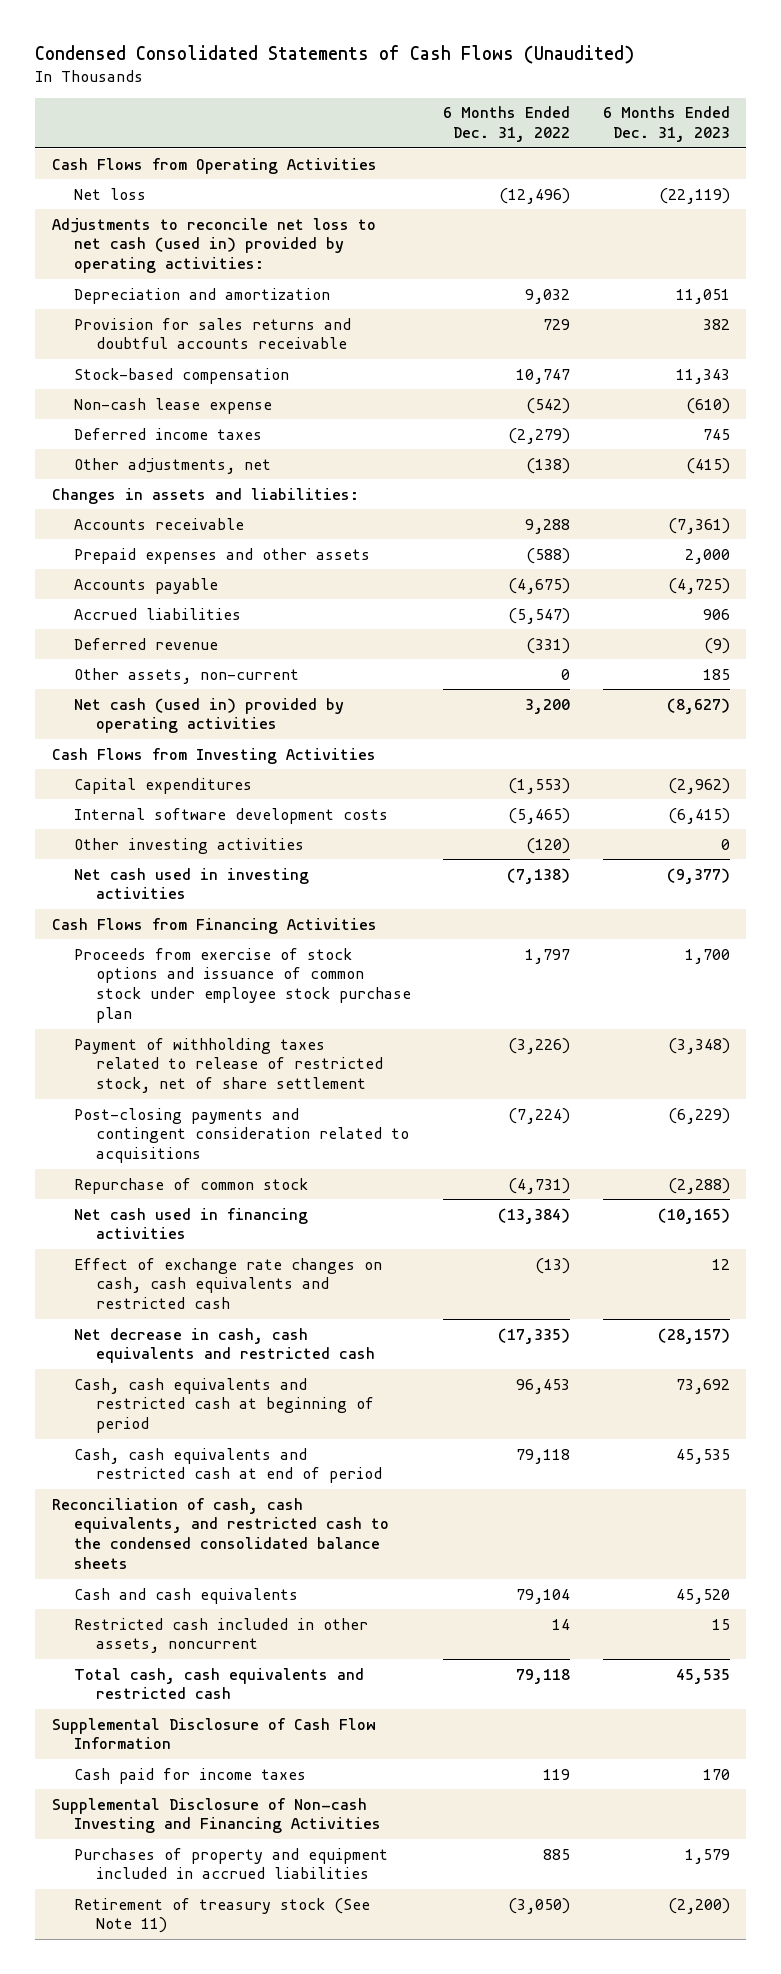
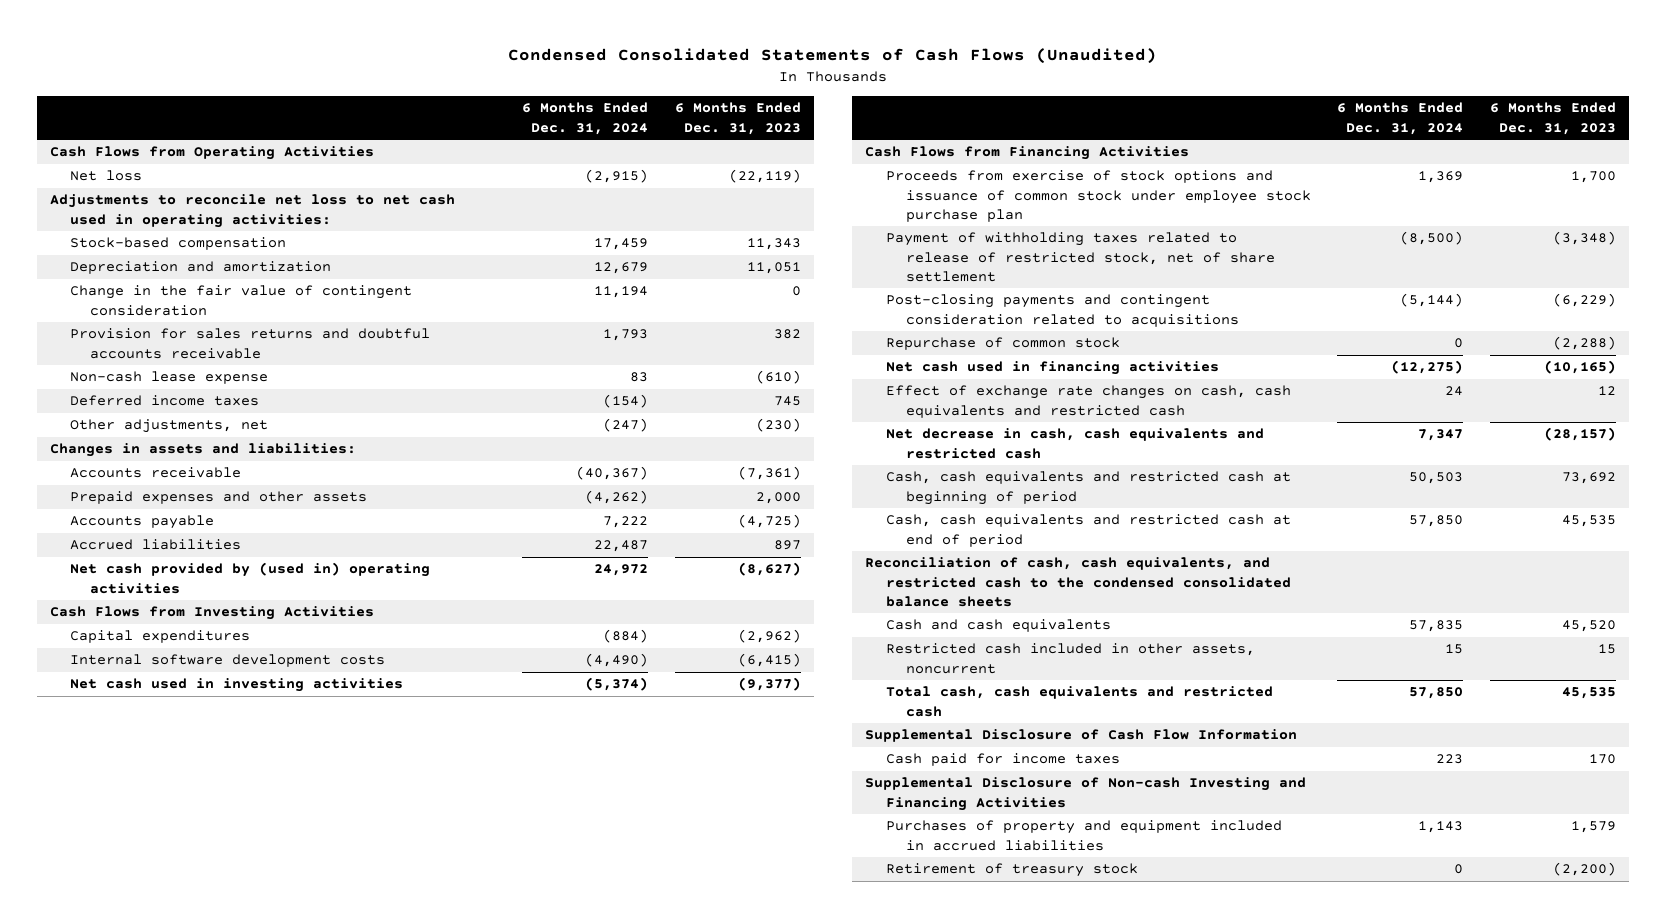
- | 6 Months Ended Dec. 31, 2022 | 6 Months Ended Dec. 31, 2023
+ | 6 Months Ended Dec. 31, 2024 | 6 Months Ended Dec. 31, 2023
- Adjustments to reconcile net loss to net cash (used in) provided by operating activities:
+ Adjustments to reconcile net loss to net cash used in operating activities:
moved up: Stock-based compensation | 17,459 | 11,343
+ Change in the fair value of contingent consideration | 11,194 | 0
- Other adjustments, net | (138) | (415)
+ Other adjustments, net | (247) | (230)
- Accrued liabilities | (5,547) | 906
- Deferred revenue | (331) | (9)
- Other assets, non-current | 0 | 185
- Net cash (used in) provided by operating activities | 3,200 | (8,627)
+ Accrued liabilities | 22,487 | 897
+ Net cash provided by (used in) operating activities | 24,972 | (8,627)
- Other investing activities | (120) | 0
- Retirement of treasury stock (See Note 11) | (3,050) | (2,200)
+ Retirement of treasury stock | 0 | (2,200)

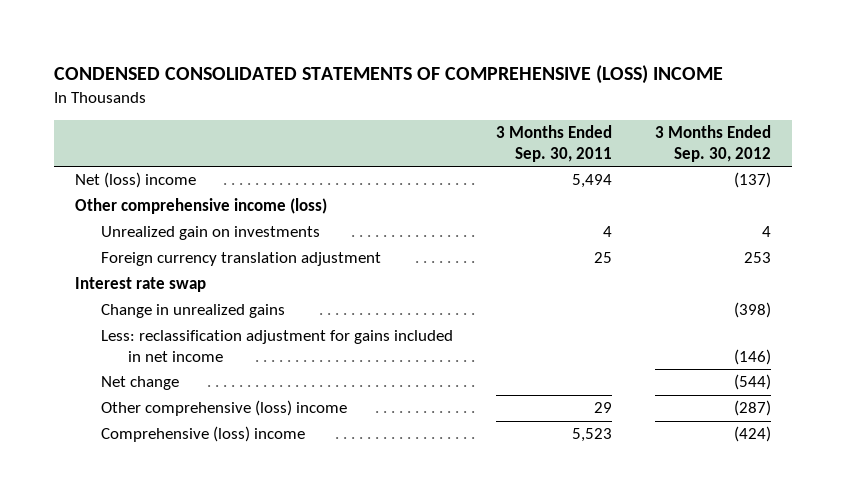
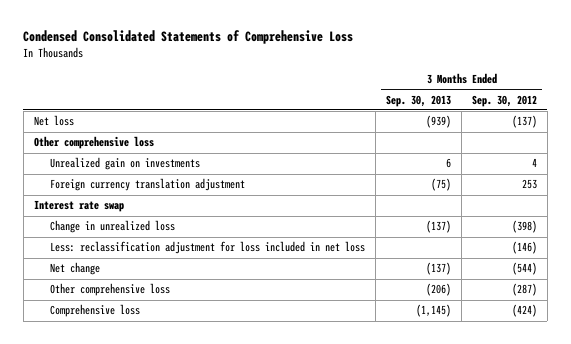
- CONDENSED CONSOLIDATED STATEMENTS OF COMPREHENSIVE (LOSS) INCOME
+ Condensed Consolidated Statements of Comprehensive Loss
- | 3 Months Ended Sep. 30, 2011 | 3 Months Ended Sep. 30, 2012
+ | 3 Months Ended Sep. 30, 2013 | 3 Months Ended Sep. 30, 2012
- Net (loss) income | 5,494 | (137)
- Other comprehensive income (loss)
+ Net loss | (939) | (137)
+ Other comprehensive loss
- Change in unrealized gains | | (398)
- Less: reclassification adjustment for gains included in net income | | (146)
+ Change in unrealized loss | (137) | (398)
+ Less: reclassification adjustment for loss included in net loss | | (146)
- Other comprehensive (loss) income | 29 | (287)
- Comprehensive (loss) income | 5,523 | (424)
+ Other comprehensive loss | (206) | (287)
+ Comprehensive loss | (1,145) | (424)

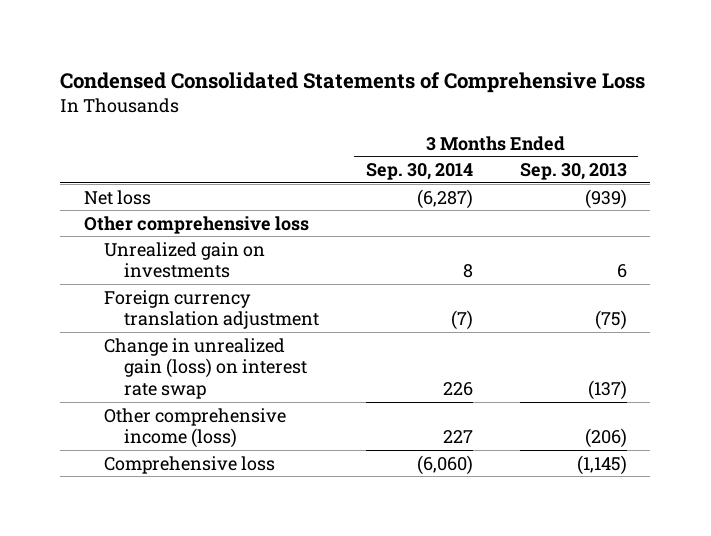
- | 3 Months Ended Sep. 30, 2013 | 3 Months Ended Sep. 30, 2012
+ | 3 Months Ended Sep. 30, 2014 | 3 Months Ended Sep. 30, 2013
- Interest rate swap
- Change in unrealized loss | (137) | (398)
- Less: reclassification adjustment for loss included in net loss | | (146)
- Net change | (137) | (544)
- Other comprehensive loss | (206) | (287)
+ Change in unrealized gain (loss) on interest rate swap | 226 | (137)
+ Other comprehensive income (loss) | 227 | (206)

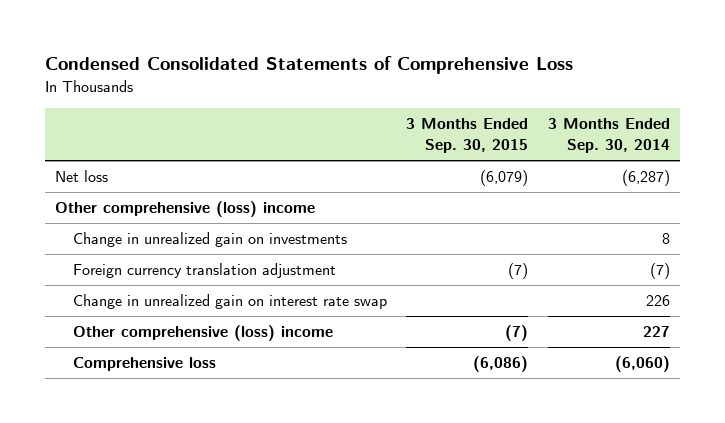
- | 3 Months Ended Sep. 30, 2014 | 3 Months Ended Sep. 30, 2013
+ | 3 Months Ended Sep. 30, 2015 | 3 Months Ended Sep. 30, 2014
- Other comprehensive loss
- Unrealized gain on investments | 8 | 6
+ Other comprehensive (loss) income
+ Change in unrealized gain on investments | | 8
- Change in unrealized gain (loss) on interest rate swap | 226 | (137)
- Other comprehensive income (loss) | 227 | (206)
+ Change in unrealized gain on interest rate swap | | 226
+ Other comprehensive (loss) income | (7) | 227

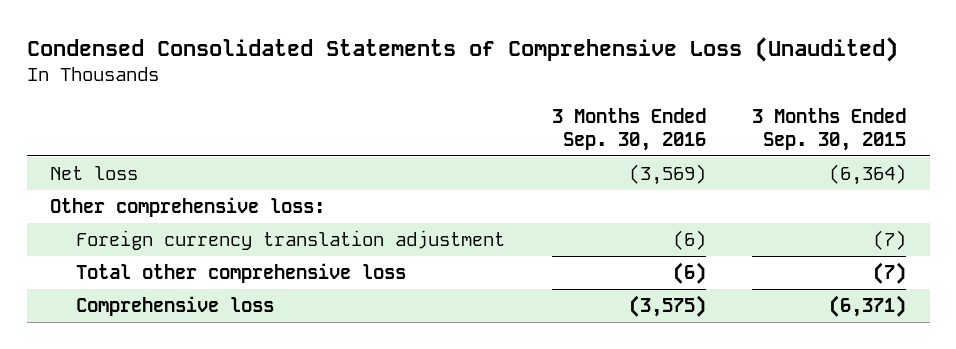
- Condensed Consolidated Statements of Comprehensive Loss
+ Condensed Consolidated Statements of Comprehensive Loss (Unaudited)
- | 3 Months Ended Sep. 30, 2015 | 3 Months Ended Sep. 30, 2014
+ | 3 Months Ended Sep. 30, 2016 | 3 Months Ended Sep. 30, 2015
- Net loss | (6,079) | (6,287)
- Other comprehensive (loss) income
- Change in unrealized gain on investments | | 8
+ Net loss | (3,569) | (6,364)
+ Other comprehensive loss:
- Change in unrealized gain on interest rate swap | | 226
- Other comprehensive (loss) income | (7) | 227
- Comprehensive loss | (6,086) | (6,060)
+ Total other comprehensive loss | (6) | (7)
+ Comprehensive loss | (3,575) | (6,371)

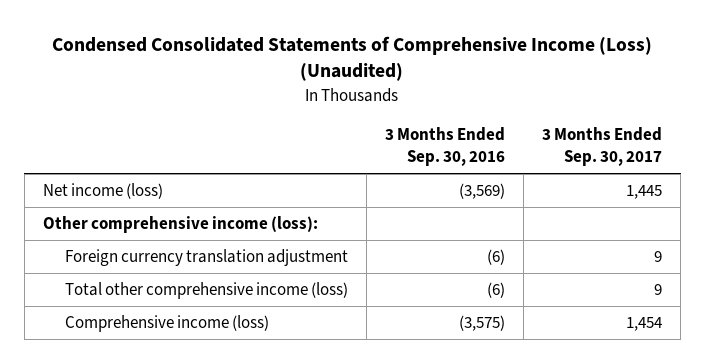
- Condensed Consolidated Statements of Comprehensive Loss (Unaudited)
+ Condensed Consolidated Statements of Comprehensive Income (Loss) (Unaudited)
- | 3 Months Ended Sep. 30, 2016 | 3 Months Ended Sep. 30, 2015
+ | 3 Months Ended Sep. 30, 2016 | 3 Months Ended Sep. 30, 2017
- Net loss | (3,569) | (6,364)
- Other comprehensive loss:
+ Net income (loss) | (3,569) | 1,445
+ Other comprehensive income (loss):
- Total other comprehensive loss | (6) | (7)
- Comprehensive loss | (3,575) | (6,371)
+ Total other comprehensive income (loss) | (6) | 9
+ Comprehensive income (loss) | (3,575) | 1,454

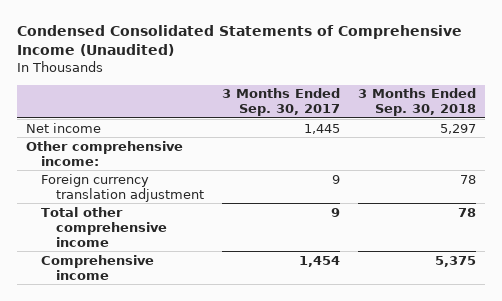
- Condensed Consolidated Statements of Comprehensive Income (Loss) (Unaudited)
+ Condensed Consolidated Statements of Comprehensive Income (Unaudited)
- | 3 Months Ended Sep. 30, 2016 | 3 Months Ended Sep. 30, 2017
+ | 3 Months Ended Sep. 30, 2017 | 3 Months Ended Sep. 30, 2018
- Net income (loss) | (3,569) | 1,445
- Other comprehensive income (loss):
+ Net income | 1,445 | 5,297
+ Other comprehensive income:
- Total other comprehensive income (loss) | (6) | 9
- Comprehensive income (loss) | (3,575) | 1,454
+ Total other comprehensive income | 9 | 78
+ Comprehensive income | 1,454 | 5,375

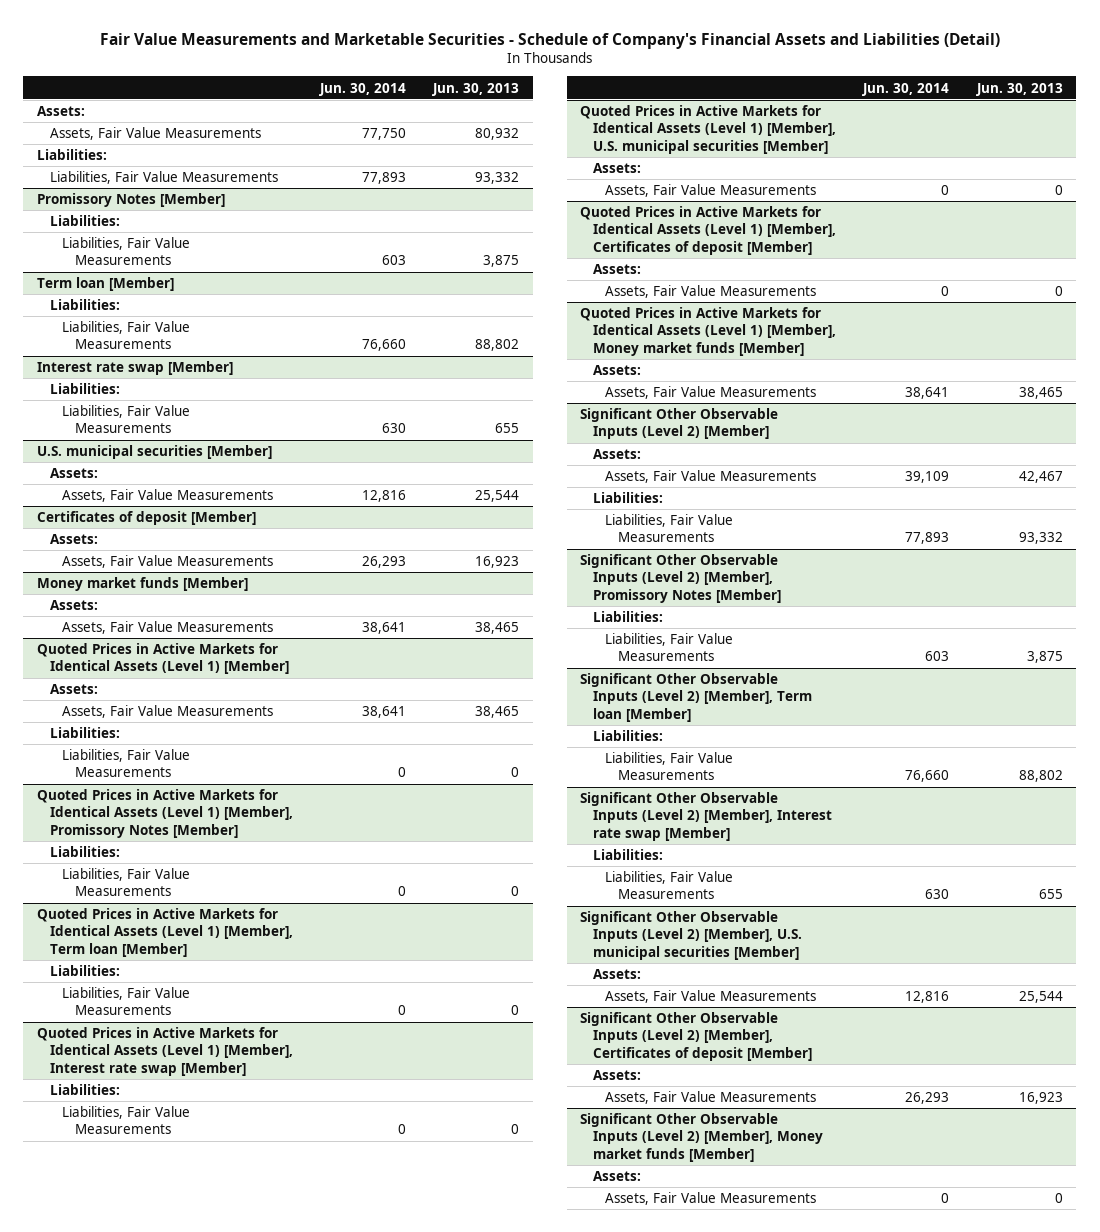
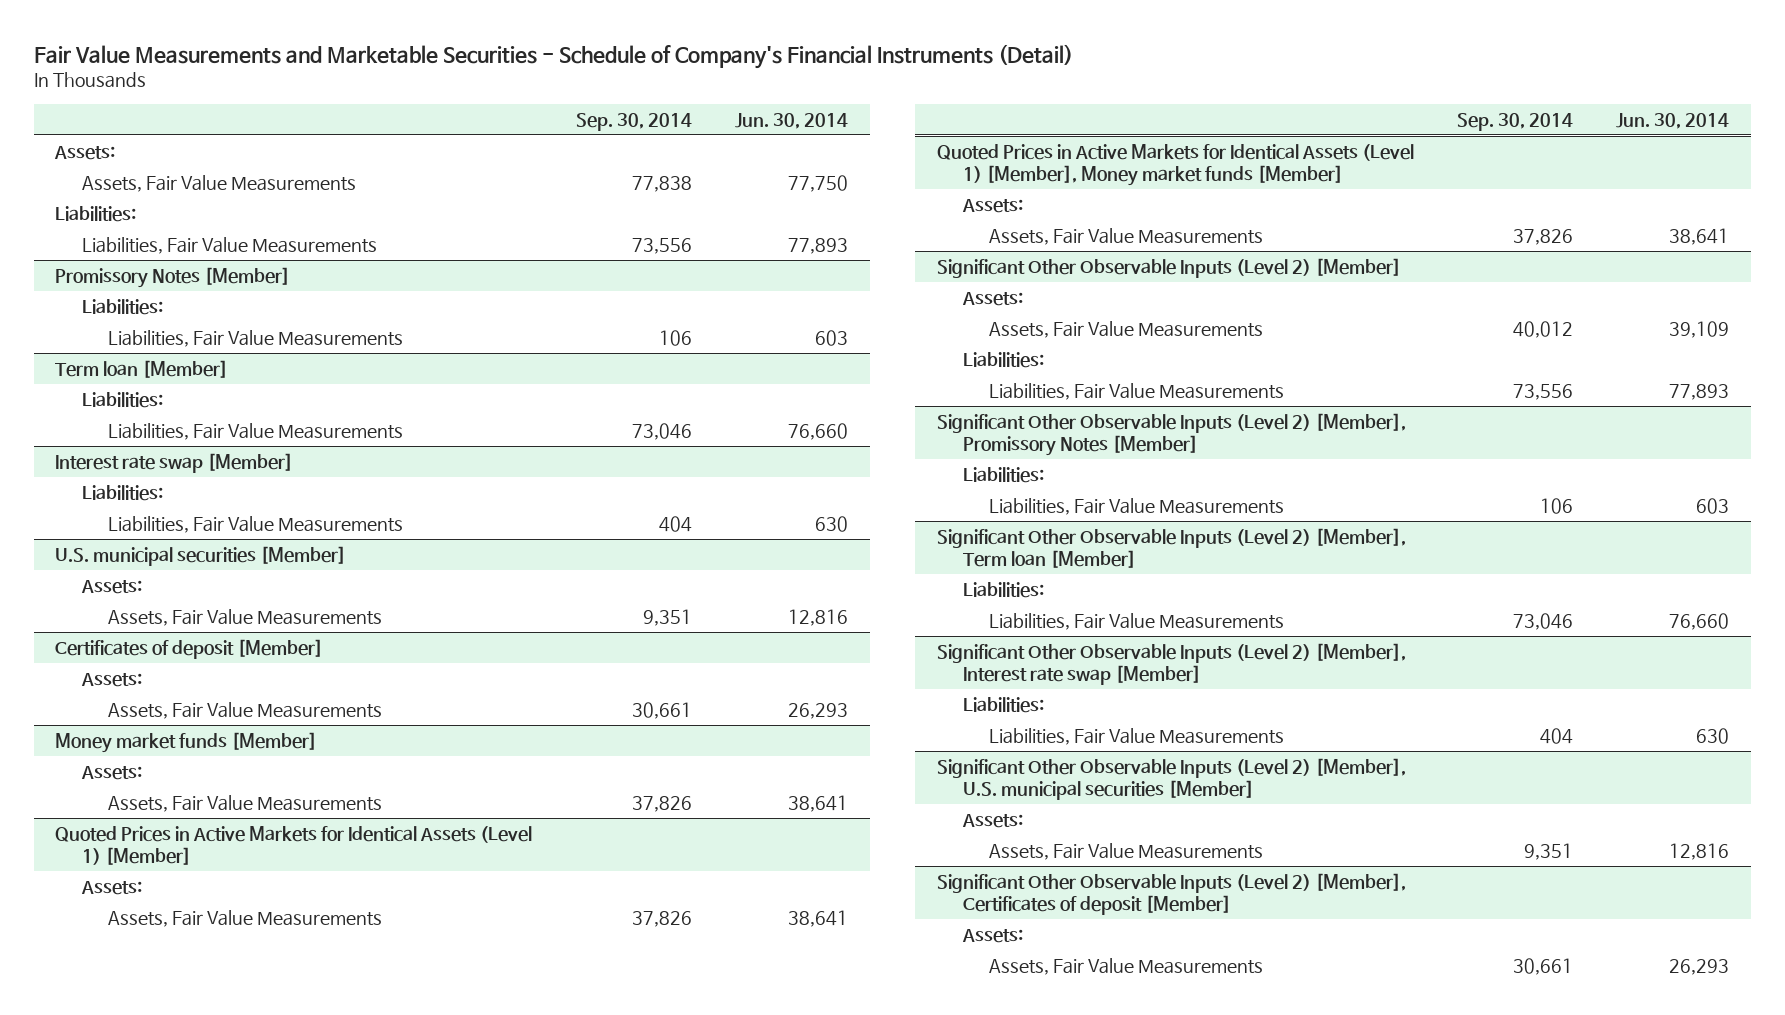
- Fair Value Measurements and Marketable Securities - Schedule of Company's Financial Assets and Liabilities (Detail)
+ Fair Value Measurements and Marketable Securities - Schedule of Company's Financial Instruments (Detail)
- | Jun. 30, 2014 | Jun. 30, 2013
+ | Sep. 30, 2014 | Jun. 30, 2014
@ Quoted Prices in Active Markets for Identical Assets (Level 1) [Member]
- Liabilities:
- Liabilities, Fair Value Measurements | 0 | 0
- Quoted Prices in Active Markets for Identical Assets (Level 1) [Member], Promissory Notes [Member]
- Liabilities:
- Liabilities, Fair Value Measurements | 0 | 0
- Quoted Prices in Active Markets for Identical Assets (Level 1) [Member], Term loan [Member]
- Liabilities:
- Liabilities, Fair Value Measurements | 0 | 0
- Quoted Prices in Active Markets for Identical Assets (Level 1) [Member], Interest rate swap [Member]
- Liabilities:
- Liabilities, Fair Value Measurements | 0 | 0
- Quoted Prices in Active Markets for Identical Assets (Level 1) [Member], U.S. municipal securities [Member]
- Assets:
- Assets, Fair Value Measurements | 0 | 0
- Quoted Prices in Active Markets for Identical Assets (Level 1) [Member], Certificates of deposit [Member]
- Assets:
- Assets, Fair Value Measurements | 0 | 0
- Significant Other Observable Inputs (Level 2) [Member], Money market funds [Member]
- Assets:
- Assets, Fair Value Measurements | 0 | 0

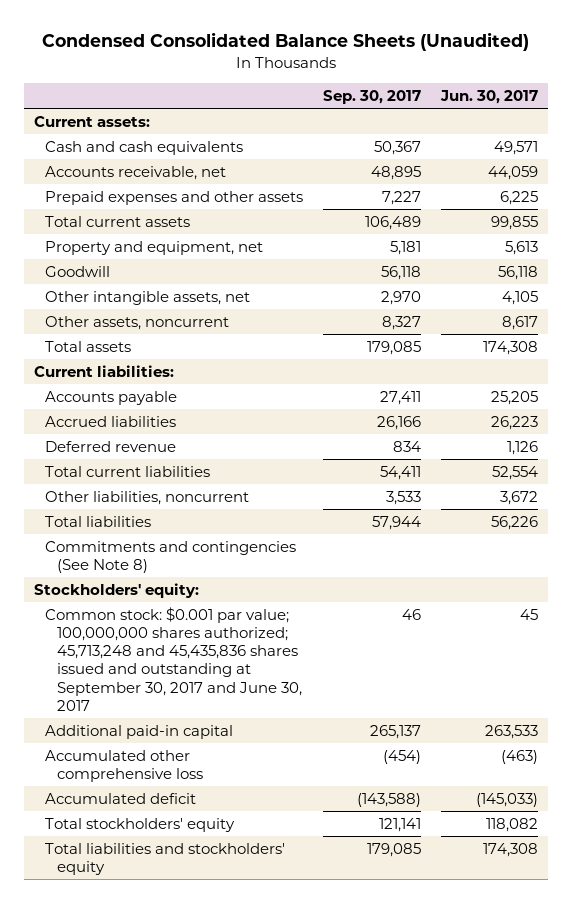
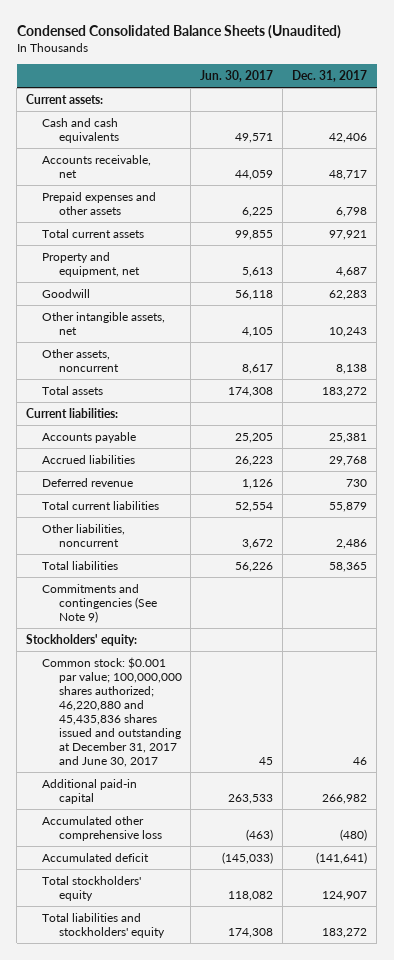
- | Sep. 30, 2017 | Jun. 30, 2017
+ | Jun. 30, 2017 | Dec. 31, 2017
- Commitments and contingencies (See Note 8)
+ Commitments and contingencies (See Note 9)
- Common stock: $0.001 par value; 100,000,000 shares authorized; 45,713,248 and 45,435,836 shares issued and outstanding at September 30, 2017 and June 30, 2017 | 46 | 45
+ Common stock: $0.001 par value; 100,000,000 shares authorized; 46,220,880 and 45,435,836 shares issued and outstanding at December 31, 2017 and June 30, 2017 | 45 | 46

